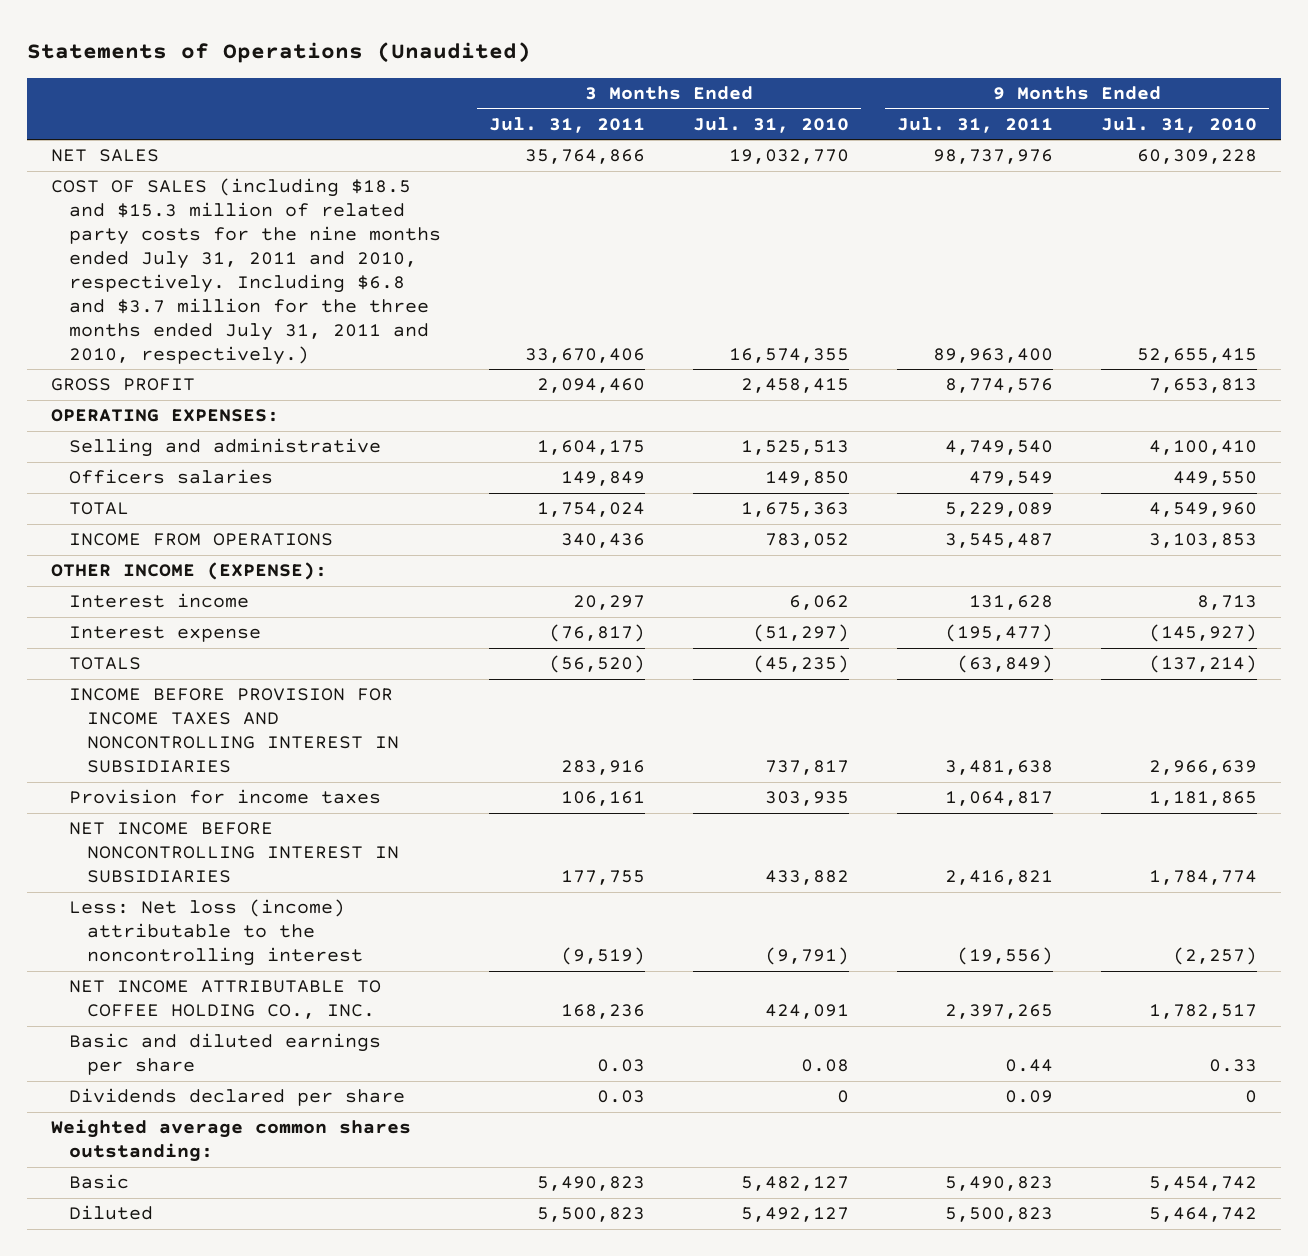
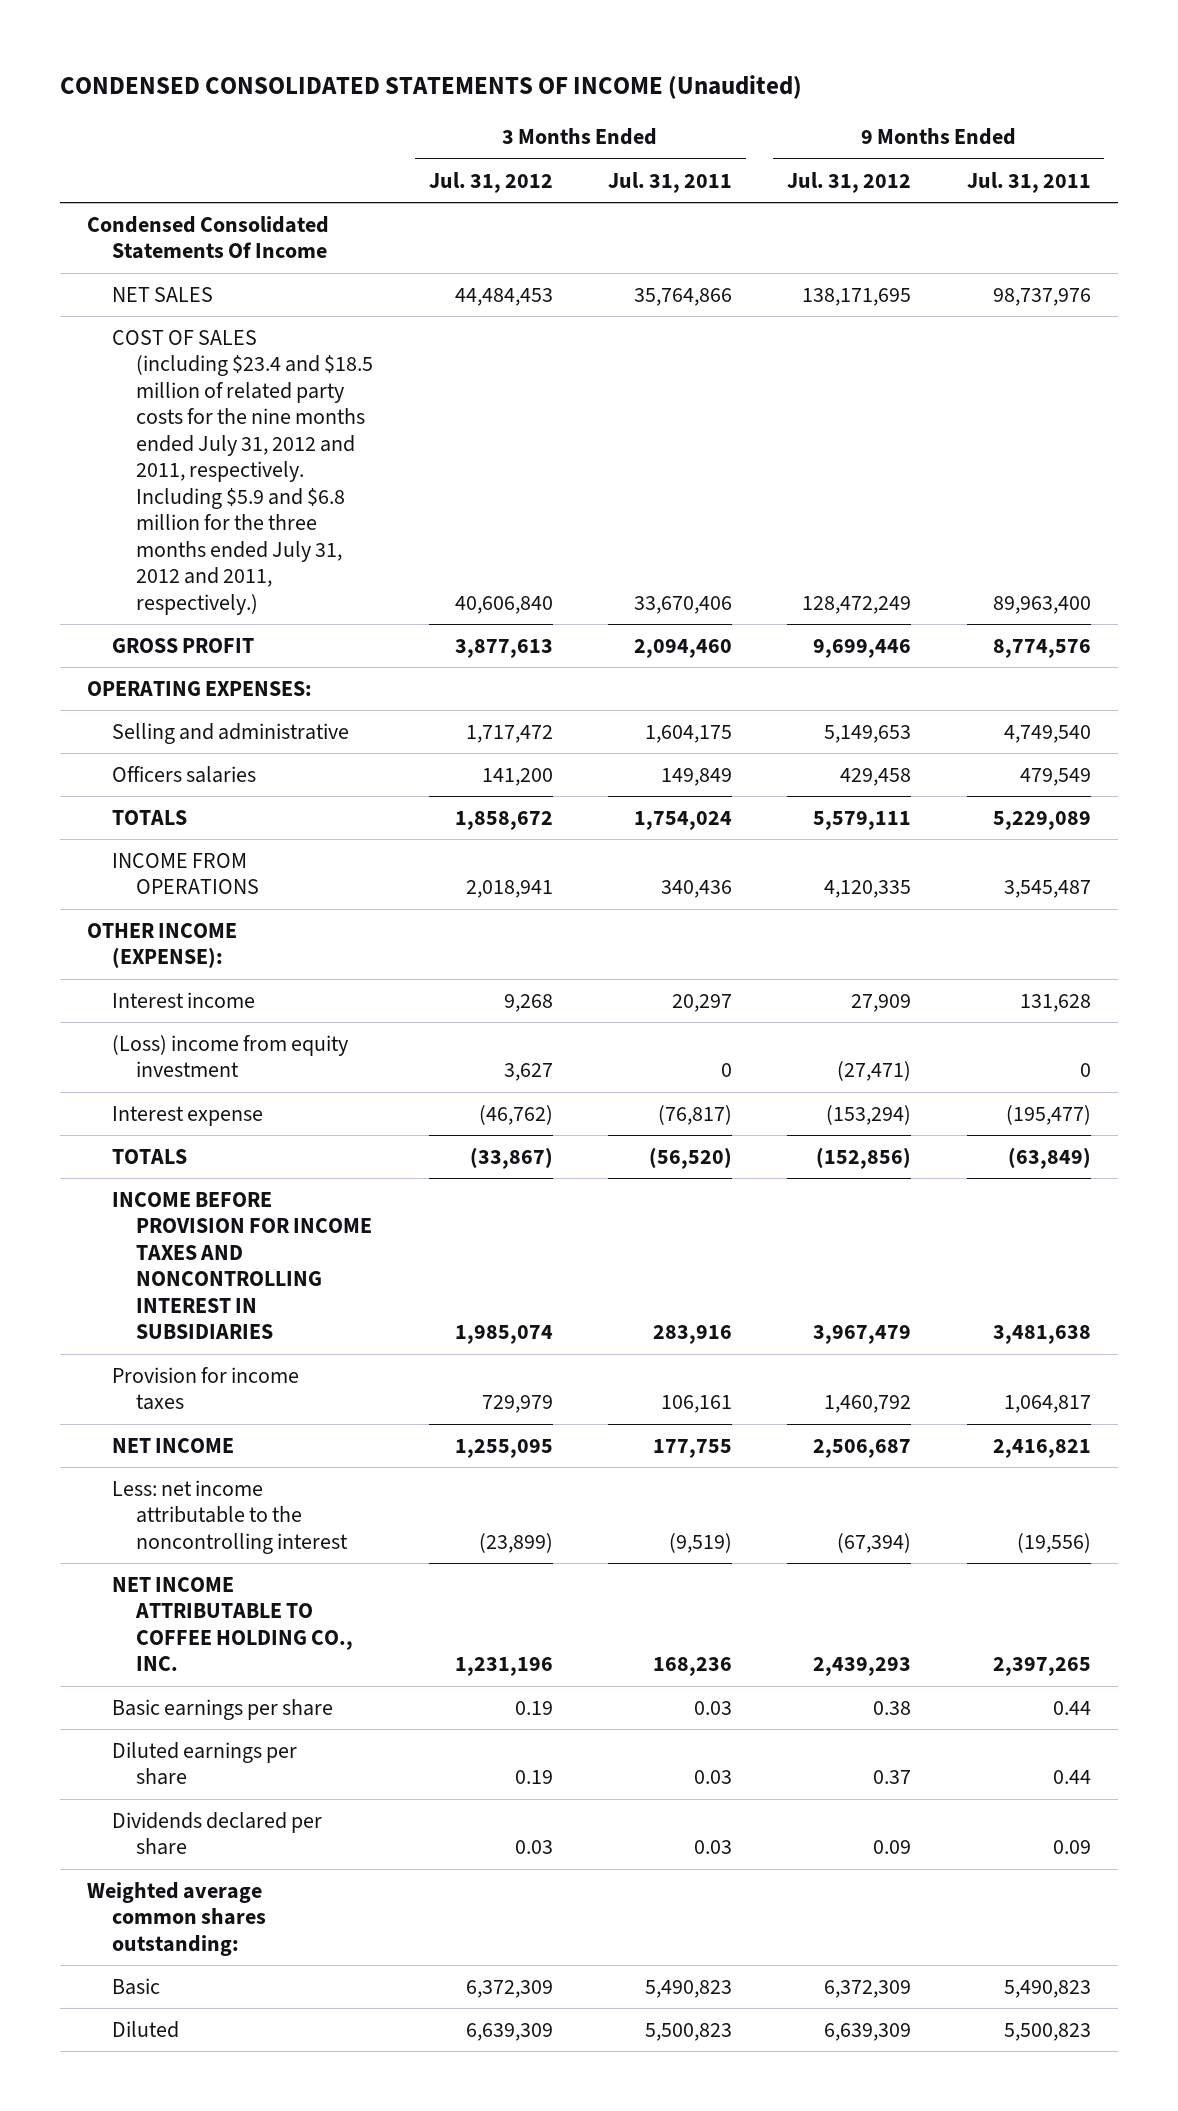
- Statements of Operations (Unaudited)
+ CONDENSED CONSOLIDATED STATEMENTS OF INCOME (Unaudited)
- | 3 Months Ended Jul. 31, 2011 | 3 Months Ended Jul. 31, 2010 | 9 Months Ended Jul. 31, 2011 | 9 Months Ended Jul. 31, 2010
+ | 3 Months Ended Jul. 31, 2012 | 3 Months Ended Jul. 31, 2011 | 9 Months Ended Jul. 31, 2012 | 9 Months Ended Jul. 31, 2011
+ Condensed Consolidated Statements Of Income
- COST OF SALES (including $18.5 and $15.3 million of related party costs for the nine months ended July 31, 2011 and 2010, respectively. Including $6.8 and $3.7 million for the three months ended July 31, 2011 and 2010, respectively.) | 33,670,406 | 16,574,355 | 89,963,400 | 52,655,415
+ COST OF SALES (including $23.4 and $18.5 million of related party costs for the nine months ended July 31, 2012 and 2011, respectively. Including $5.9 and $6.8 million for the three months ended July 31, 2012 and 2011, respectively.) | 40,606,840 | 33,670,406 | 128,472,249 | 89,963,400
- TOTAL | 1,754,024 | 1,675,363 | 5,229,089 | 4,549,960
+ TOTALS | 1,858,672 | 1,754,024 | 5,579,111 | 5,229,089
+ (Loss) income from equity investment | 3,627 | 0 | (27,471) | 0
- NET INCOME BEFORE NONCONTROLLING INTEREST IN SUBSIDIARIES | 177,755 | 433,882 | 2,416,821 | 1,784,774
- Less: Net loss (income) attributable to the noncontrolling interest | (9,519) | (9,791) | (19,556) | (2,257)
+ NET INCOME | 1,255,095 | 177,755 | 2,506,687 | 2,416,821
+ Less: net income attributable to the noncontrolling interest | (23,899) | (9,519) | (67,394) | (19,556)
- Basic and diluted earnings per share | 0.03 | 0.08 | 0.44 | 0.33
+ Basic earnings per share | 0.19 | 0.03 | 0.38 | 0.44
+ Diluted earnings per share | 0.19 | 0.03 | 0.37 | 0.44

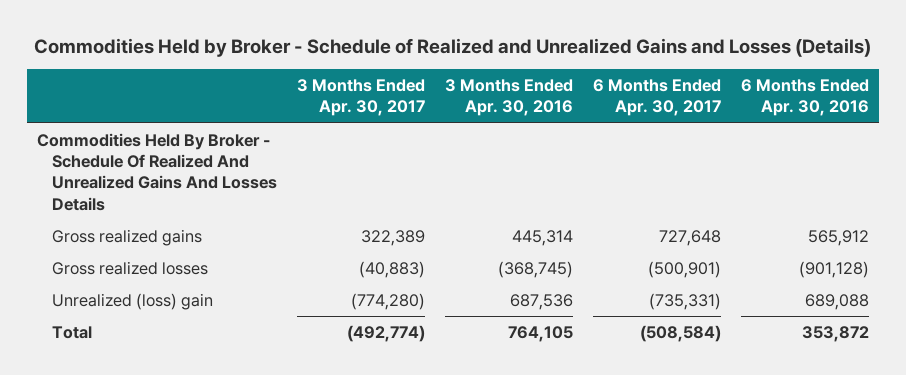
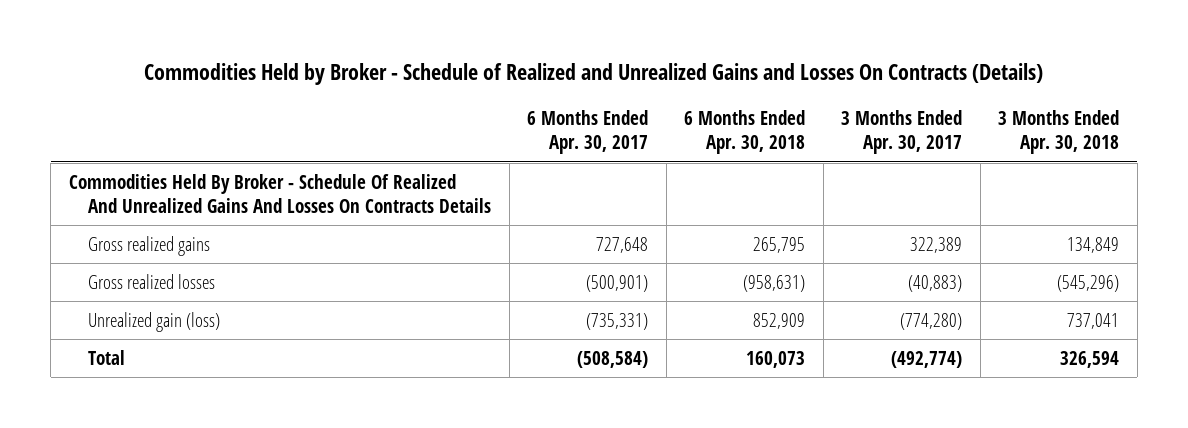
- Commodities Held by Broker - Schedule of Realized and Unrealized Gains and Losses (Details)
+ Commodities Held by Broker - Schedule of Realized and Unrealized Gains and Losses On Contracts (Details)
- | 3 Months Ended Apr. 30, 2017 | 3 Months Ended Apr. 30, 2016 | 6 Months Ended Apr. 30, 2017 | 6 Months Ended Apr. 30, 2016
+ | 6 Months Ended Apr. 30, 2017 | 6 Months Ended Apr. 30, 2018 | 3 Months Ended Apr. 30, 2017 | 3 Months Ended Apr. 30, 2018
- Commodities Held By Broker - Schedule Of Realized And Unrealized Gains And Losses Details
+ Commodities Held By Broker - Schedule Of Realized And Unrealized Gains And Losses On Contracts Details
- Unrealized (loss) gain | (774,280) | 687,536 | (735,331) | 689,088
+ Unrealized gain (loss) | (735,331) | 852,909 | (774,280) | 737,041

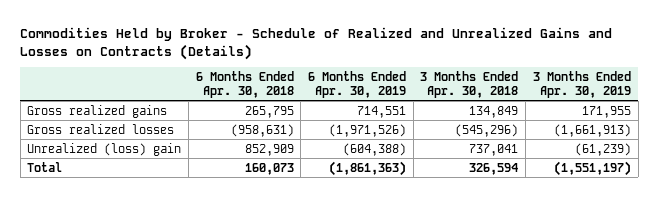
- Commodities Held by Broker - Schedule of Realized and Unrealized Gains and Losses On Contracts (Details)
+ Commodities Held by Broker - Schedule of Realized and Unrealized Gains and Losses on Contracts (Details)
- | 6 Months Ended Apr. 30, 2017 | 6 Months Ended Apr. 30, 2018 | 3 Months Ended Apr. 30, 2017 | 3 Months Ended Apr. 30, 2018
+ | 6 Months Ended Apr. 30, 2018 | 6 Months Ended Apr. 30, 2019 | 3 Months Ended Apr. 30, 2018 | 3 Months Ended Apr. 30, 2019
- Commodities Held By Broker - Schedule Of Realized And Unrealized Gains And Losses On Contracts Details
- Unrealized gain (loss) | (735,331) | 852,909 | (774,280) | 737,041
+ Unrealized (loss) gain | 852,909 | (604,388) | 737,041 | (61,239)

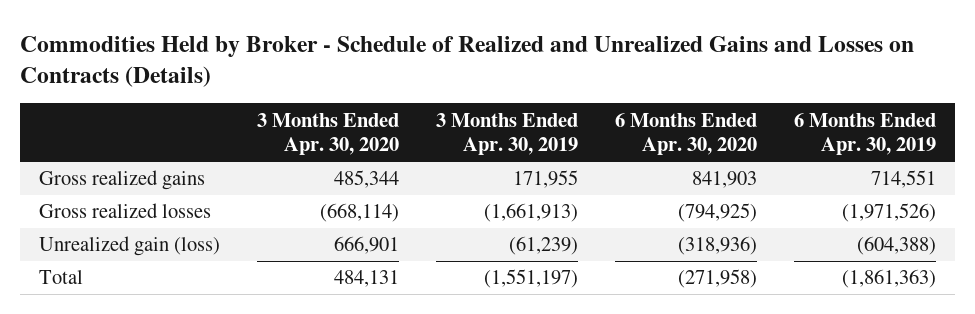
- | 6 Months Ended Apr. 30, 2018 | 6 Months Ended Apr. 30, 2019 | 3 Months Ended Apr. 30, 2018 | 3 Months Ended Apr. 30, 2019
+ | 3 Months Ended Apr. 30, 2020 | 3 Months Ended Apr. 30, 2019 | 6 Months Ended Apr. 30, 2020 | 6 Months Ended Apr. 30, 2019
- Unrealized (loss) gain | 852,909 | (604,388) | 737,041 | (61,239)
+ Unrealized gain (loss) | 666,901 | (61,239) | (318,936) | (604,388)

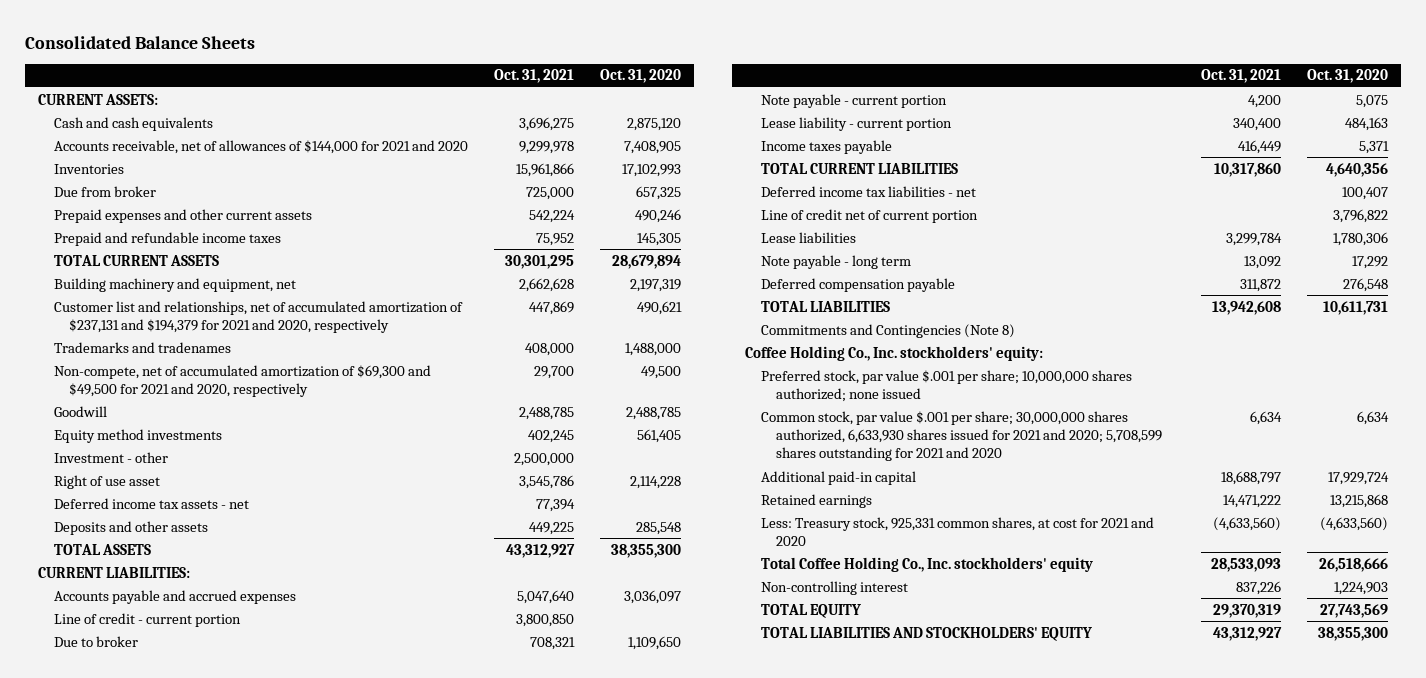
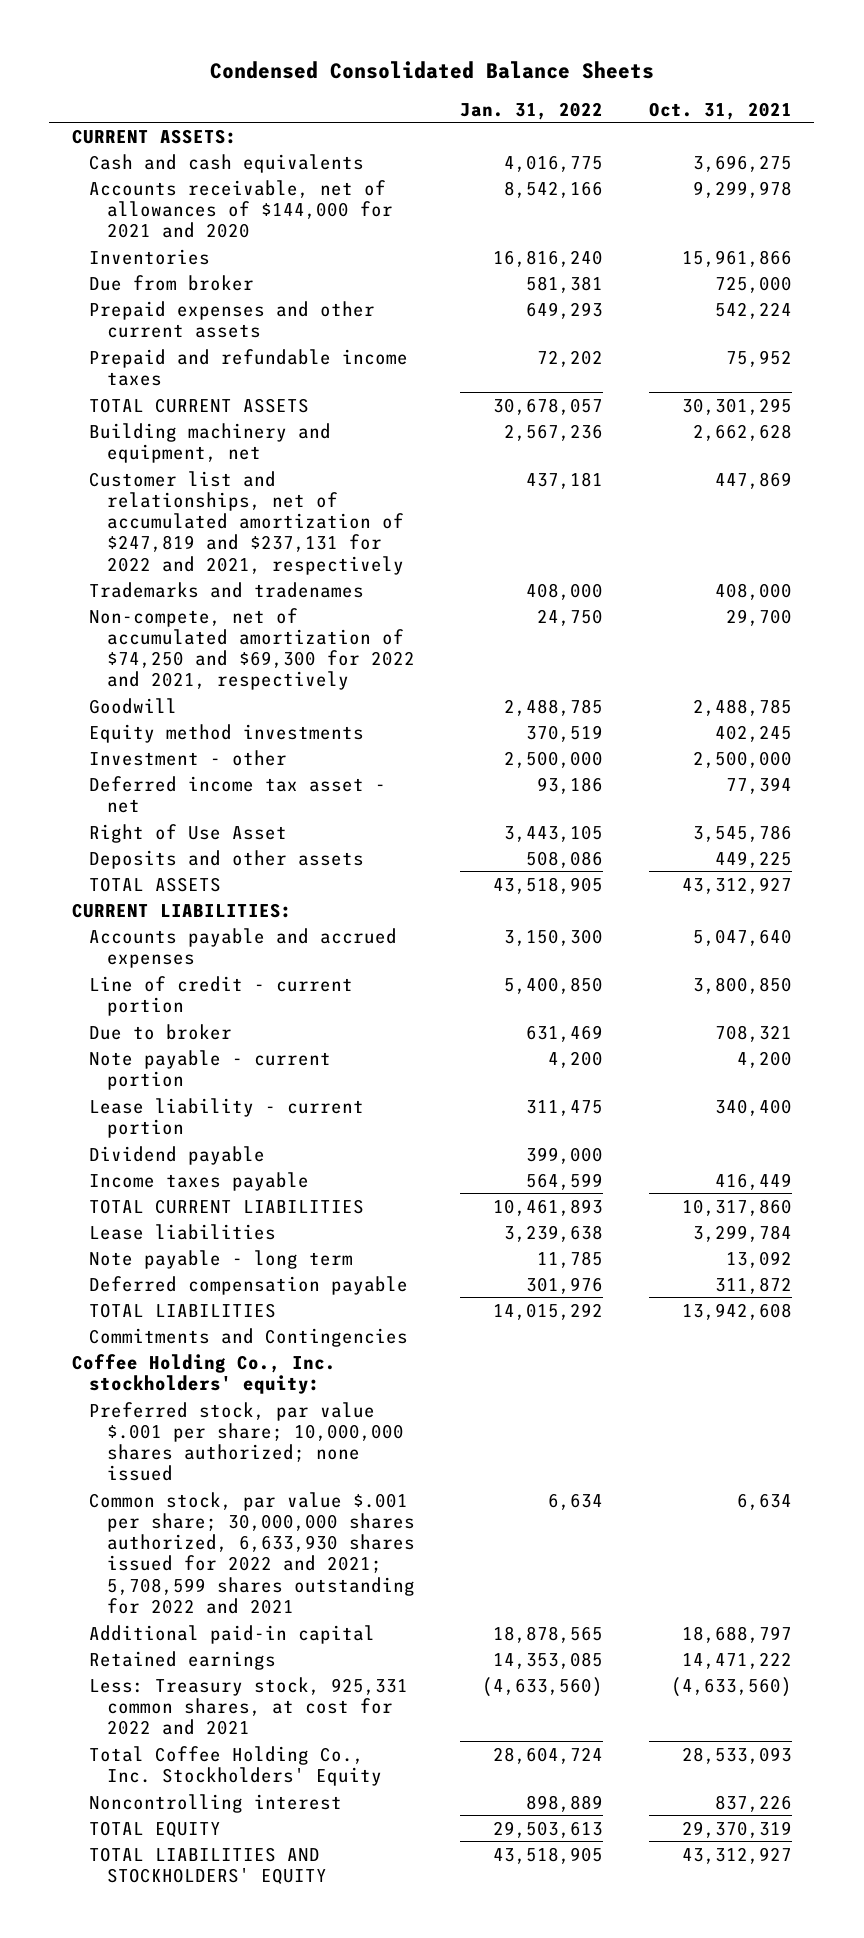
- Consolidated Balance Sheets
+ Condensed Consolidated Balance Sheets
- | Oct. 31, 2021 | Oct. 31, 2020
+ | Jan. 31, 2022 | Oct. 31, 2021
- Customer list and relationships, net of accumulated amortization of $237,131 and $194,379 for 2021 and 2020, respectively | 447,869 | 490,621
+ Customer list and relationships, net of accumulated amortization of $247,819 and $237,131 for 2022 and 2021, respectively | 437,181 | 447,869
- Non-compete, net of accumulated amortization of $69,300 and $49,500 for 2021 and 2020, respectively | 29,700 | 49,500
+ Non-compete, net of accumulated amortization of $74,250 and $69,300 for 2022 and 2021, respectively | 24,750 | 29,700
- Right of use asset | 3,545,786 | 2,114,228
- Deferred income tax assets - net | 77,394 |
+ Deferred income tax asset - net | 93,186 | 77,394
+ Right of Use Asset | 3,443,105 | 3,545,786
+ Dividend payable | 399,000 |
- Deferred income tax liabilities - net | | 100,407
- Line of credit net of current portion | | 3,796,822
- Commitments and Contingencies (Note 8)
+ Commitments and Contingencies
- Common stock, par value $.001 per share; 30,000,000 shares authorized, 6,633,930 shares issued for 2021 and 2020; 5,708,599 shares outstanding for 2021 and 2020 | 6,634 | 6,634
+ Common stock, par value $.001 per share; 30,000,000 shares authorized, 6,633,930 shares issued for 2022 and 2021; 5,708,599 shares outstanding for 2022 and 2021 | 6,634 | 6,634
- Less: Treasury stock, 925,331 common shares, at cost for 2021 and 2020 | (4,633,560) | (4,633,560)
- Total Coffee Holding Co., Inc. stockholders' equity | 28,533,093 | 26,518,666
- Non-controlling interest | 837,226 | 1,224,903
+ Less: Treasury stock, 925,331 common shares, at cost for 2022 and 2021 | (4,633,560) | (4,633,560)
+ Total Coffee Holding Co., Inc. Stockholders' Equity | 28,604,724 | 28,533,093
+ Noncontrolling interest | 898,889 | 837,226

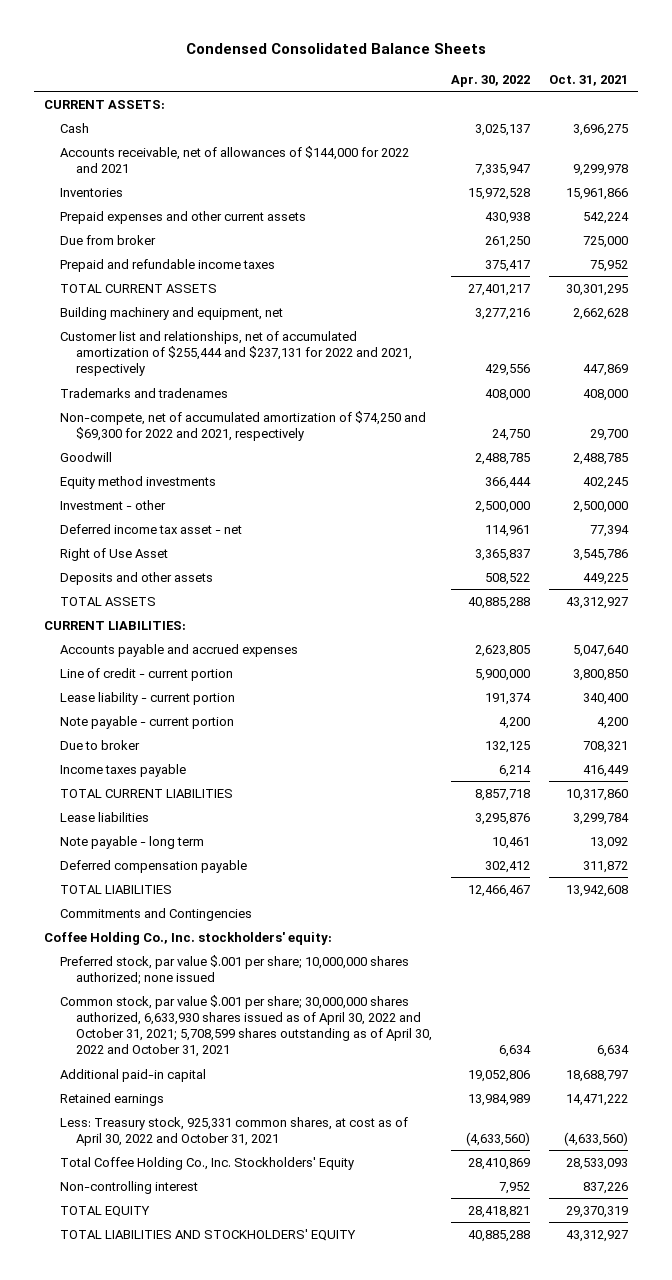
- | Jan. 31, 2022 | Oct. 31, 2021
+ | Apr. 30, 2022 | Oct. 31, 2021
- Cash and cash equivalents | 4,016,775 | 3,696,275
- Accounts receivable, net of allowances of $144,000 for 2021 and 2020 | 8,542,166 | 9,299,978
+ Cash | 3,025,137 | 3,696,275
+ Accounts receivable, net of allowances of $144,000 for 2022 and 2021 | 7,335,947 | 9,299,978
moved down: Due from broker | 261,250 | 725,000
- Customer list and relationships, net of accumulated amortization of $247,819 and $237,131 for 2022 and 2021, respectively | 437,181 | 447,869
+ Customer list and relationships, net of accumulated amortization of $255,444 and $237,131 for 2022 and 2021, respectively | 429,556 | 447,869
- Dividend payable | 399,000 |
moved down: Note payable - current portion | 4,200 | 4,200
moved down: Due to broker | 132,125 | 708,321
- Common stock, par value $.001 per share; 30,000,000 shares authorized, 6,633,930 shares issued for 2022 and 2021; 5,708,599 shares outstanding for 2022 and 2021 | 6,634 | 6,634
+ Common stock, par value $.001 per share; 30,000,000 shares authorized, 6,633,930 shares issued as of April 30, 2022 and October 31, 2021; 5,708,599 shares outstanding as of April 30, 2022 and October 31, 2021 | 6,634 | 6,634
- Less: Treasury stock, 925,331 common shares, at cost for 2022 and 2021 | (4,633,560) | (4,633,560)
+ Less: Treasury stock, 925,331 common shares, at cost as of April 30, 2022 and October 31, 2021 | (4,633,560) | (4,633,560)
- Noncontrolling interest | 898,889 | 837,226
+ Non-controlling interest | 7,952 | 837,226

